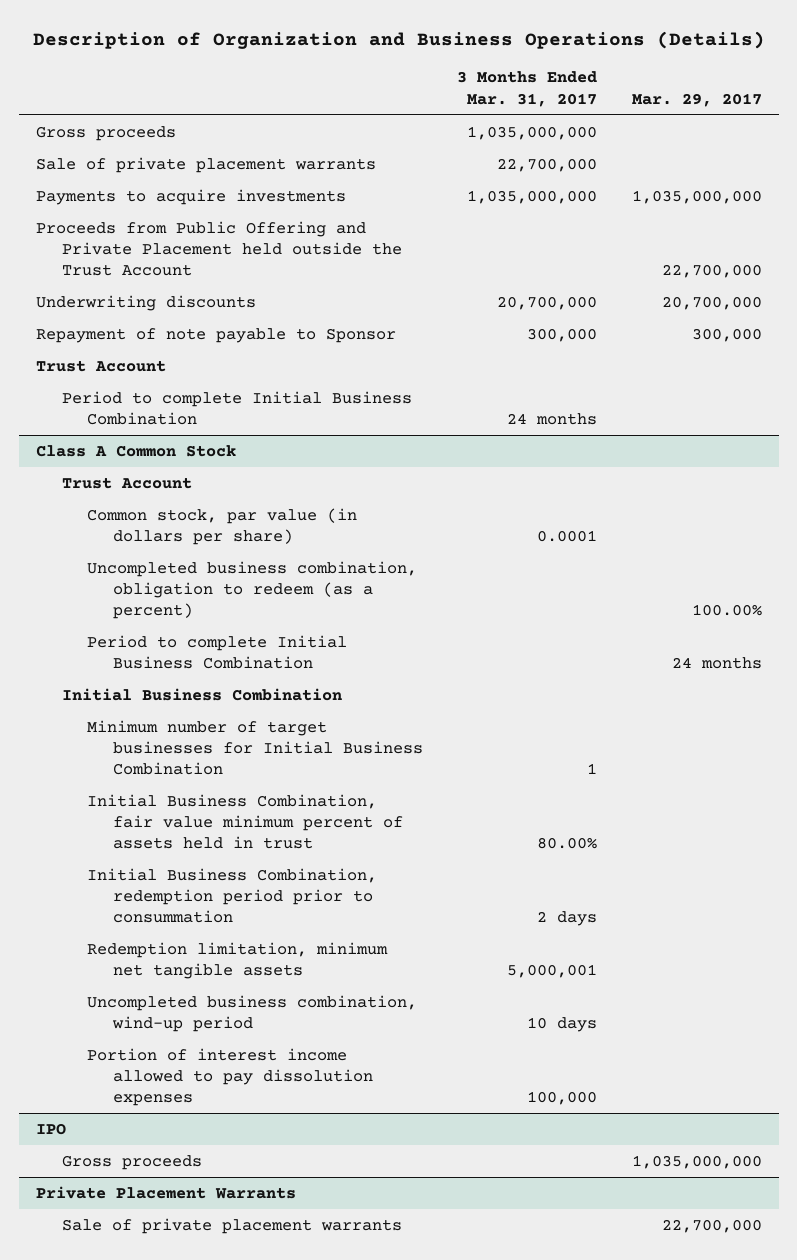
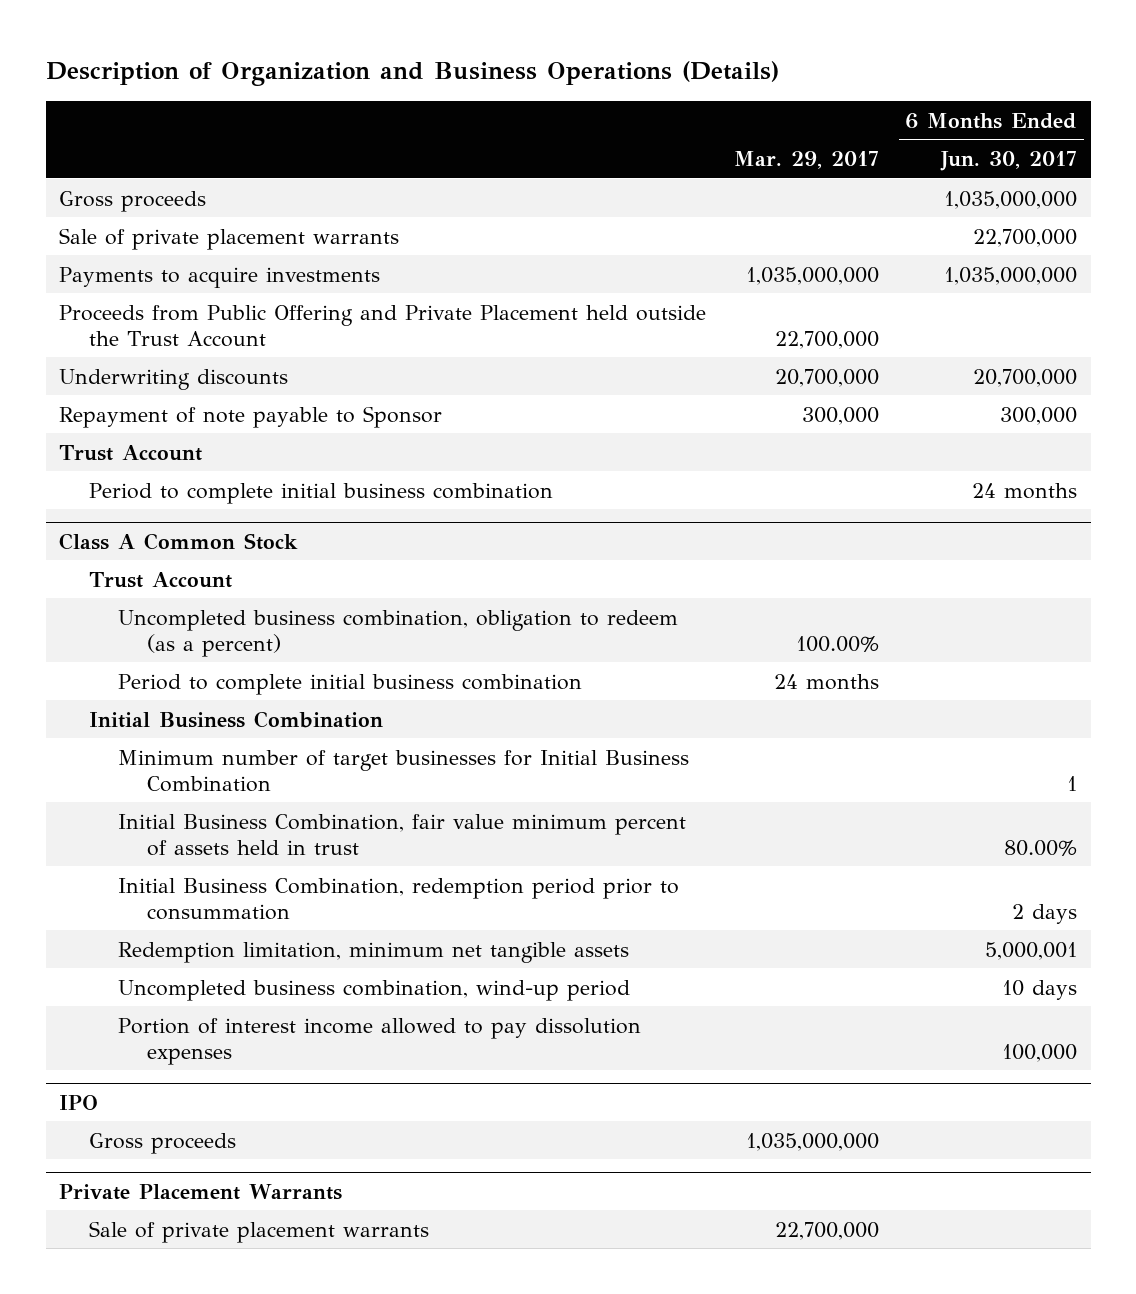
- | 3 Months Ended Mar. 31, 2017 | Mar. 29, 2017
+ | Mar. 29, 2017 | 6 Months Ended Jun. 30, 2017
- Period to complete Initial Business Combination | 24 months |
+ Period to complete initial business combination | | 24 months
@ Class A Common Stock
- Common stock, par value (in dollars per share) | 0.0001 |
- Period to complete Initial Business Combination | | 24 months
+ Period to complete initial business combination | 24 months |

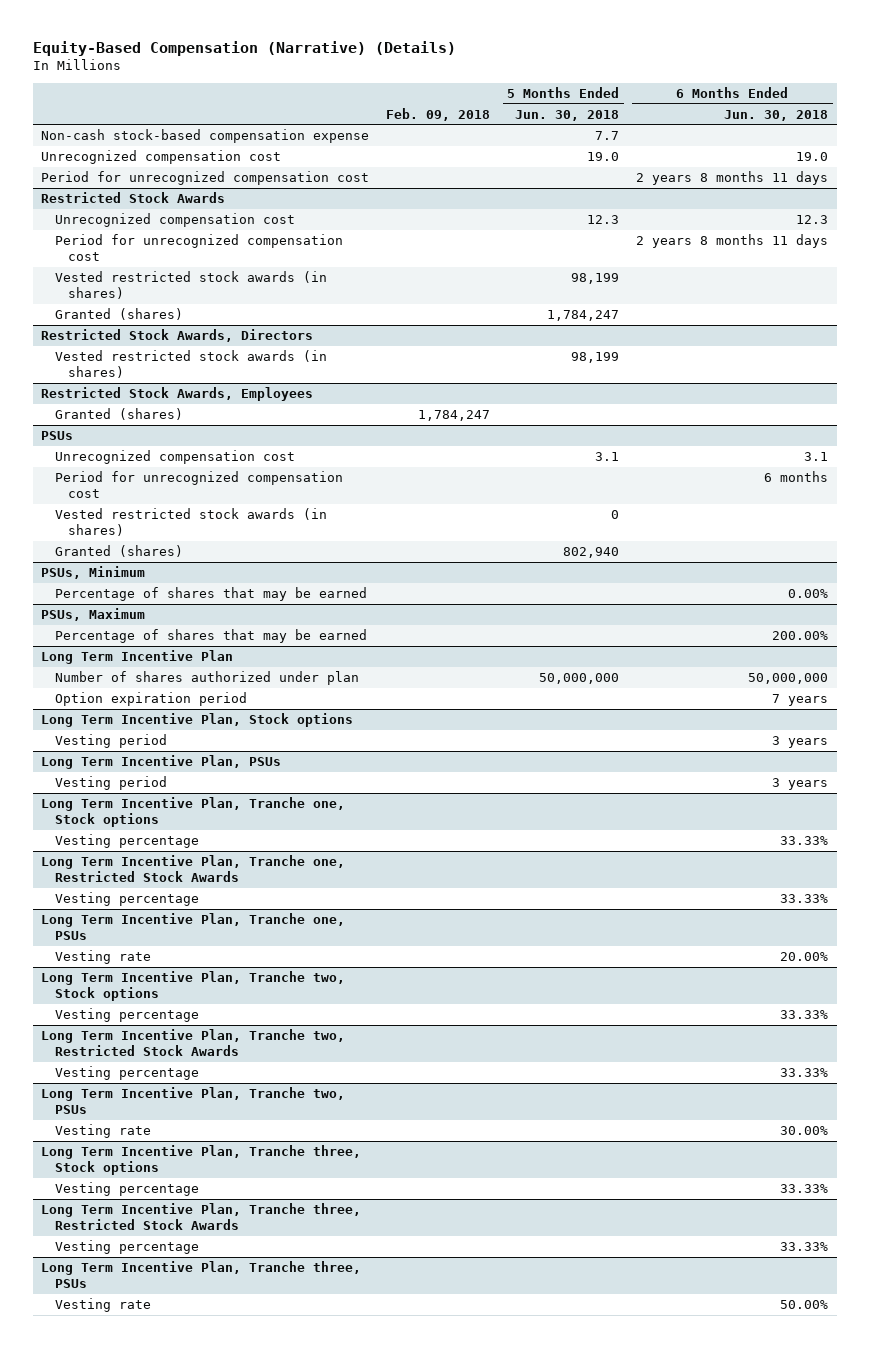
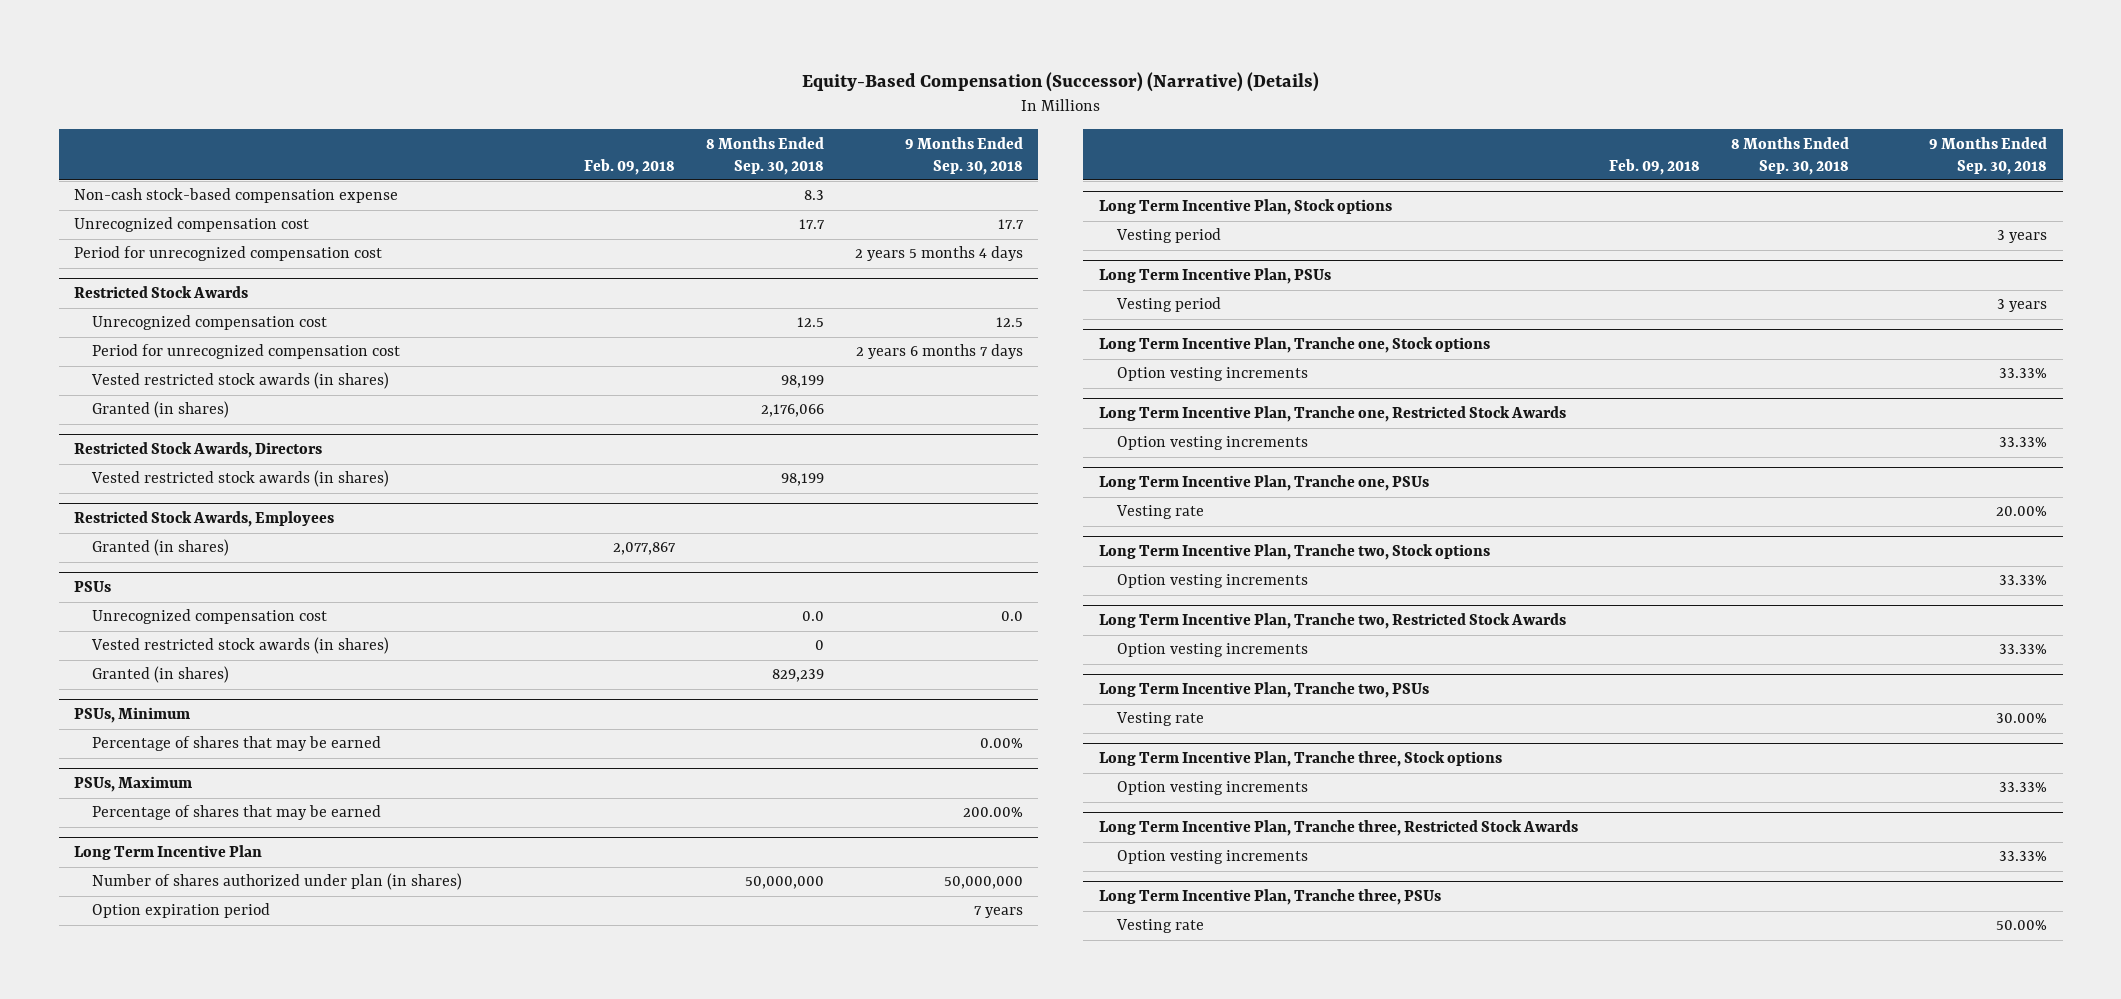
- Equity-Based Compensation (Narrative) (Details)
+ Equity-Based Compensation (Successor) (Narrative) (Details)
- | Feb. 09, 2018 | 5 Months Ended Jun. 30, 2018 | 6 Months Ended Jun. 30, 2018
+ | Feb. 09, 2018 | 8 Months Ended Sep. 30, 2018 | 9 Months Ended Sep. 30, 2018
@ Restricted Stock Awards
- Granted (shares) | | 1,784,247 |
+ Granted (in shares) | | 2,176,066 |
@ Restricted Stock Awards, Employees
- Granted (shares) | 1,784,247 | |
+ Granted (in shares) | 2,077,867 | |
@ PSUs
- Period for unrecognized compensation cost | | | 6 months
- Granted (shares) | | 802,940 |
+ Granted (in shares) | | 829,239 |
@ Long Term Incentive Plan
- Number of shares authorized under plan | | 50,000,000 | 50,000,000
+ Number of shares authorized under plan (in shares) | | 50,000,000 | 50,000,000
@ Long Term Incentive Plan, Tranche one, Stock options
- Vesting percentage | | | 33.33%
+ Option vesting increments | | | 33.33%
@ Long Term Incentive Plan, Tranche one, Restricted Stock Awards
- Vesting percentage | | | 33.33%
+ Option vesting increments | | | 33.33%
@ Long Term Incentive Plan, Tranche two, Stock options
- Vesting percentage | | | 33.33%
+ Option vesting increments | | | 33.33%
@ Long Term Incentive Plan, Tranche two, Restricted Stock Awards
- Vesting percentage | | | 33.33%
+ Option vesting increments | | | 33.33%
@ Long Term Incentive Plan, Tranche three, Stock options
- Vesting percentage | | | 33.33%
+ Option vesting increments | | | 33.33%
@ Long Term Incentive Plan, Tranche three, Restricted Stock Awards
- Vesting percentage | | | 33.33%
+ Option vesting increments | | | 33.33%

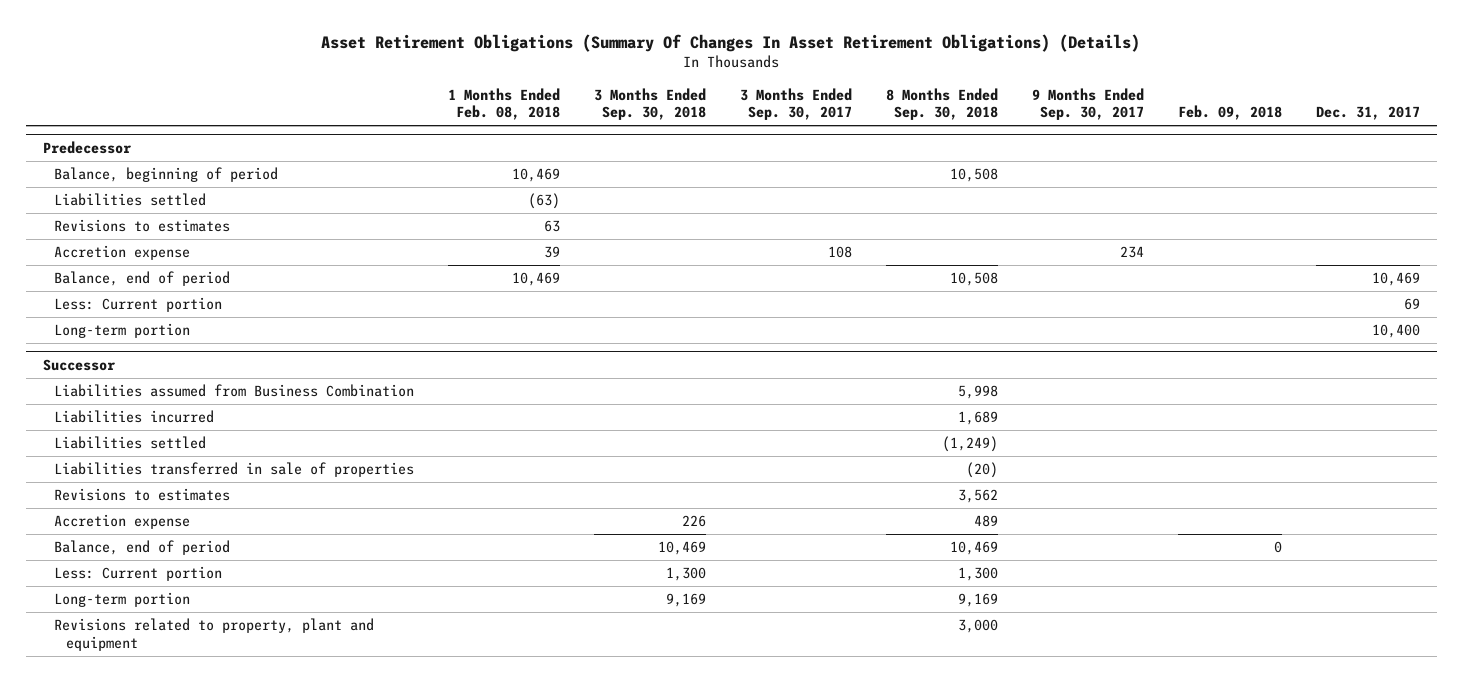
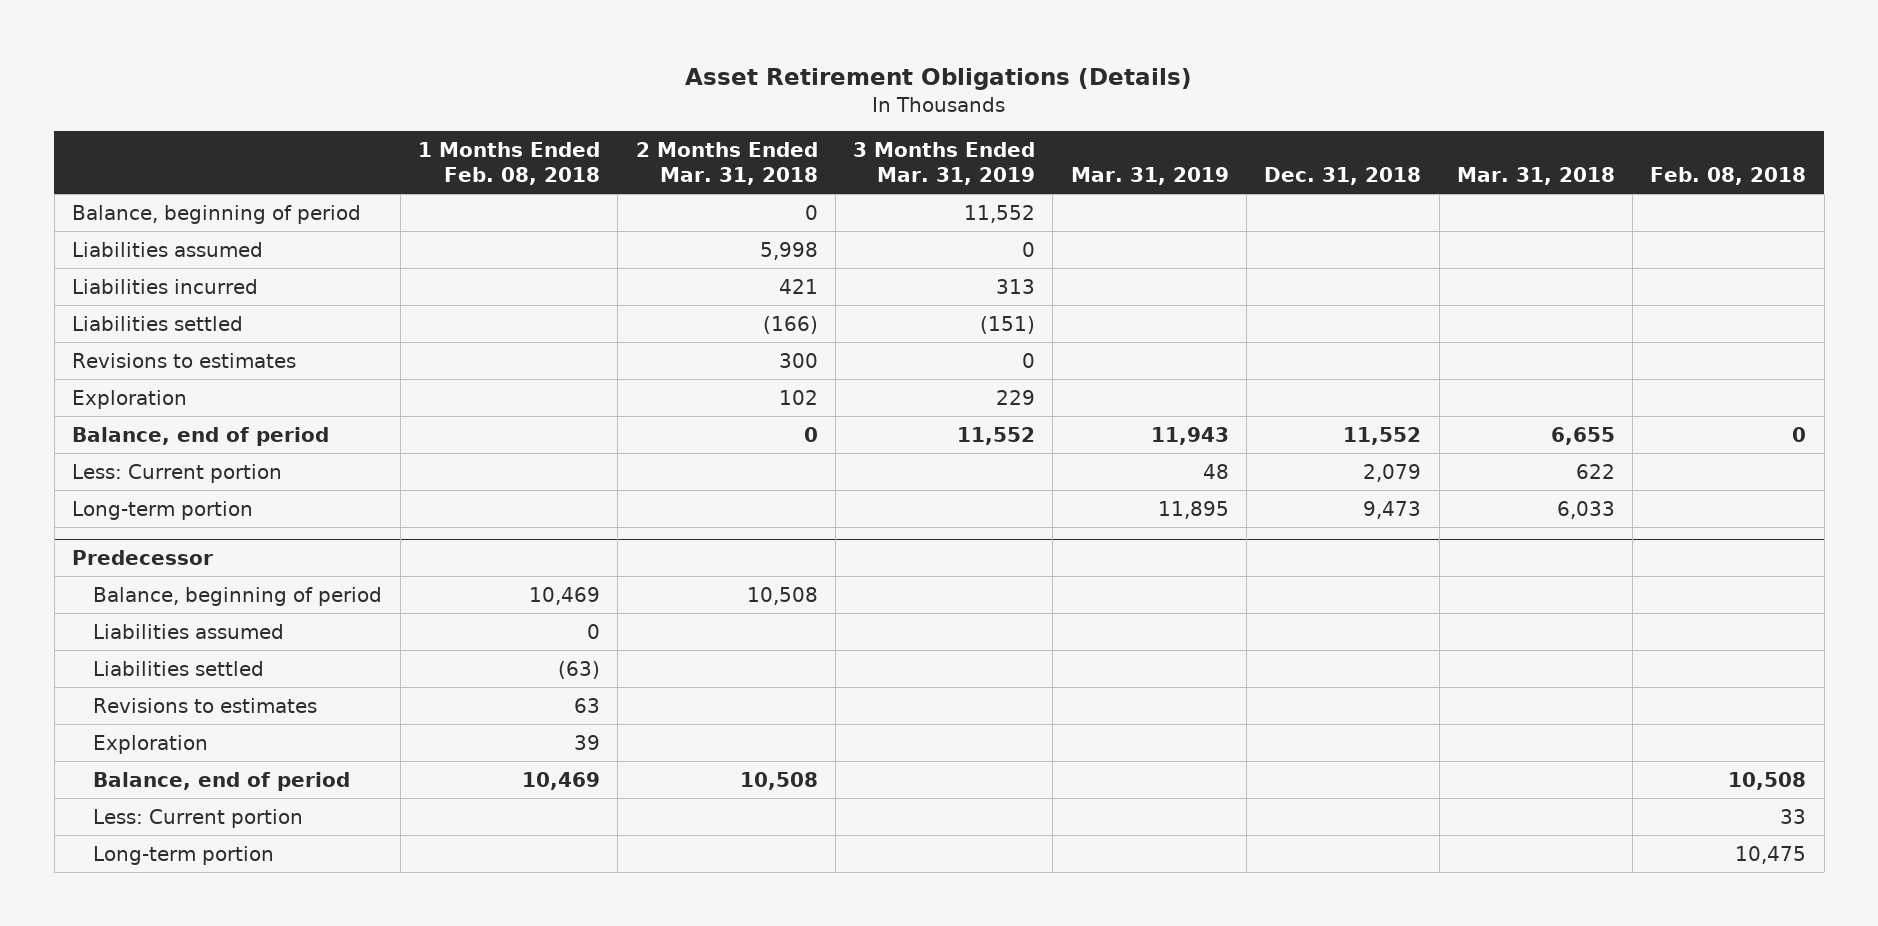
- Asset Retirement Obligations (Summary Of Changes In Asset Retirement Obligations) (Details)
+ Asset Retirement Obligations (Details)
- | 1 Months Ended Feb. 08, 2018 | 3 Months Ended Sep. 30, 2018 | 3 Months Ended Sep. 30, 2017 | 8 Months Ended Sep. 30, 2018 | 9 Months Ended Sep. 30, 2017 | Feb. 09, 2018 | Dec. 31, 2017
+ | 1 Months Ended Feb. 08, 2018 | 2 Months Ended Mar. 31, 2018 | 3 Months Ended Mar. 31, 2019 | Mar. 31, 2019 | Dec. 31, 2018 | Mar. 31, 2018 | Feb. 08, 2018
+ Balance, beginning of period | | 0 | 11,552 | | | |
+ Liabilities assumed | | 5,998 | 0 | | | |
+ Liabilities incurred | | 421 | 313 | | | |
+ Liabilities settled | | (166) | (151) | | | |
+ Revisions to estimates | | 300 | 0 | | | |
+ Exploration | | 102 | 229 | | | |
+ Balance, end of period | | 0 | 11,552 | 11,943 | 11,552 | 6,655 | 0
+ Less: Current portion | | | | 48 | 2,079 | 622 |
+ Long-term portion | | | | 11,895 | 9,473 | 6,033 |
@ Predecessor
+ Liabilities assumed | 0 | | | | | |
- Accretion expense | 39 | | 108 | | 234 | |
+ Exploration | 39 | | | | | |
- Successor
- Liabilities assumed from Business Combination | | | | 5,998 | | |
- Liabilities incurred | | | | 1,689 | | |
- Liabilities settled | | | | (1,249) | | |
- Liabilities transferred in sale of properties | | | | (20) | | |
- Revisions to estimates | | | | 3,562 | | |
- Accretion expense | | 226 | | 489 | | |
- Balance, end of period | | 10,469 | | 10,469 | | 0 |
- Less: Current portion | | 1,300 | | 1,300 | | |
- Long-term portion | | 9,169 | | 9,169 | | |
- Revisions related to property, plant and equipment | | | | 3,000 | | |

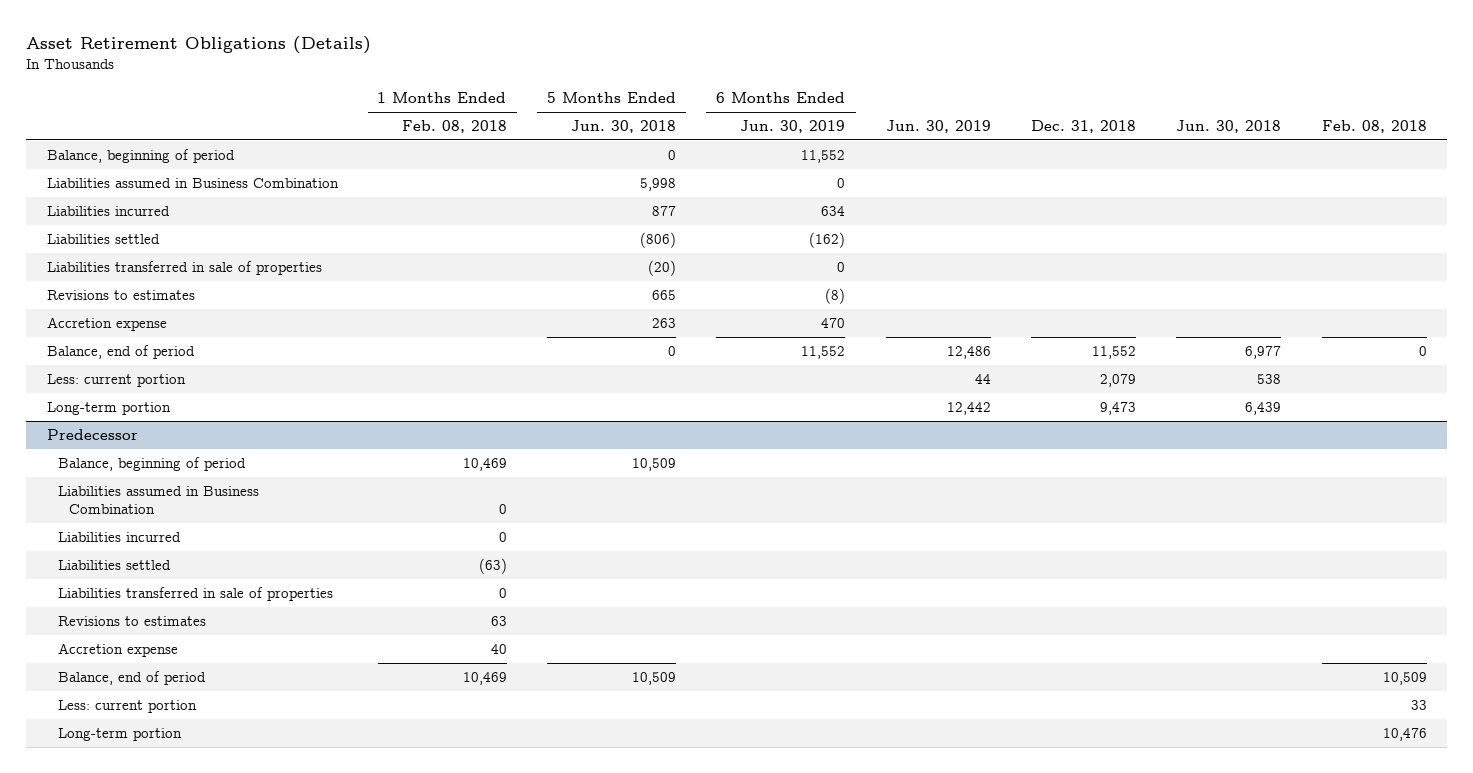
- | 1 Months Ended Feb. 08, 2018 | 2 Months Ended Mar. 31, 2018 | 3 Months Ended Mar. 31, 2019 | Mar. 31, 2019 | Dec. 31, 2018 | Mar. 31, 2018 | Feb. 08, 2018
+ | 1 Months Ended Feb. 08, 2018 | 5 Months Ended Jun. 30, 2018 | 6 Months Ended Jun. 30, 2019 | Jun. 30, 2019 | Dec. 31, 2018 | Jun. 30, 2018 | Feb. 08, 2018
- Liabilities assumed | | 5,998 | 0 | | | |
+ Liabilities assumed in Business Combination | | 5,998 | 0 | | | |
+ Liabilities transferred in sale of properties | | (20) | 0 | | | |
- Exploration | | 102 | 229 | | | |
+ Accretion expense | | 263 | 470 | | | |
- Less: Current portion | | | | 48 | 2,079 | 622 |
+ Less: current portion | | | | 44 | 2,079 | 538 |
@ Predecessor
- Liabilities assumed | 0 | | | | | |
+ Liabilities assumed in Business Combination | 0 | | | | | |
+ Liabilities incurred | 0 | | | | | |
+ Liabilities transferred in sale of properties | 0 | | | | | |
- Exploration | 39 | | | | | |
- Balance, end of period | 10,469 | 10,508 | | | | | 10,508
- Less: Current portion | | | | | | | 33
- Long-term portion | | | | | | | 10,475
+ Accretion expense | 40 | | | | | |
+ Balance, end of period | 10,469 | 10,509 | | | | | 10,509
+ Less: current portion | | | | | | | 33
+ Long-term portion | | | | | | | 10,476

